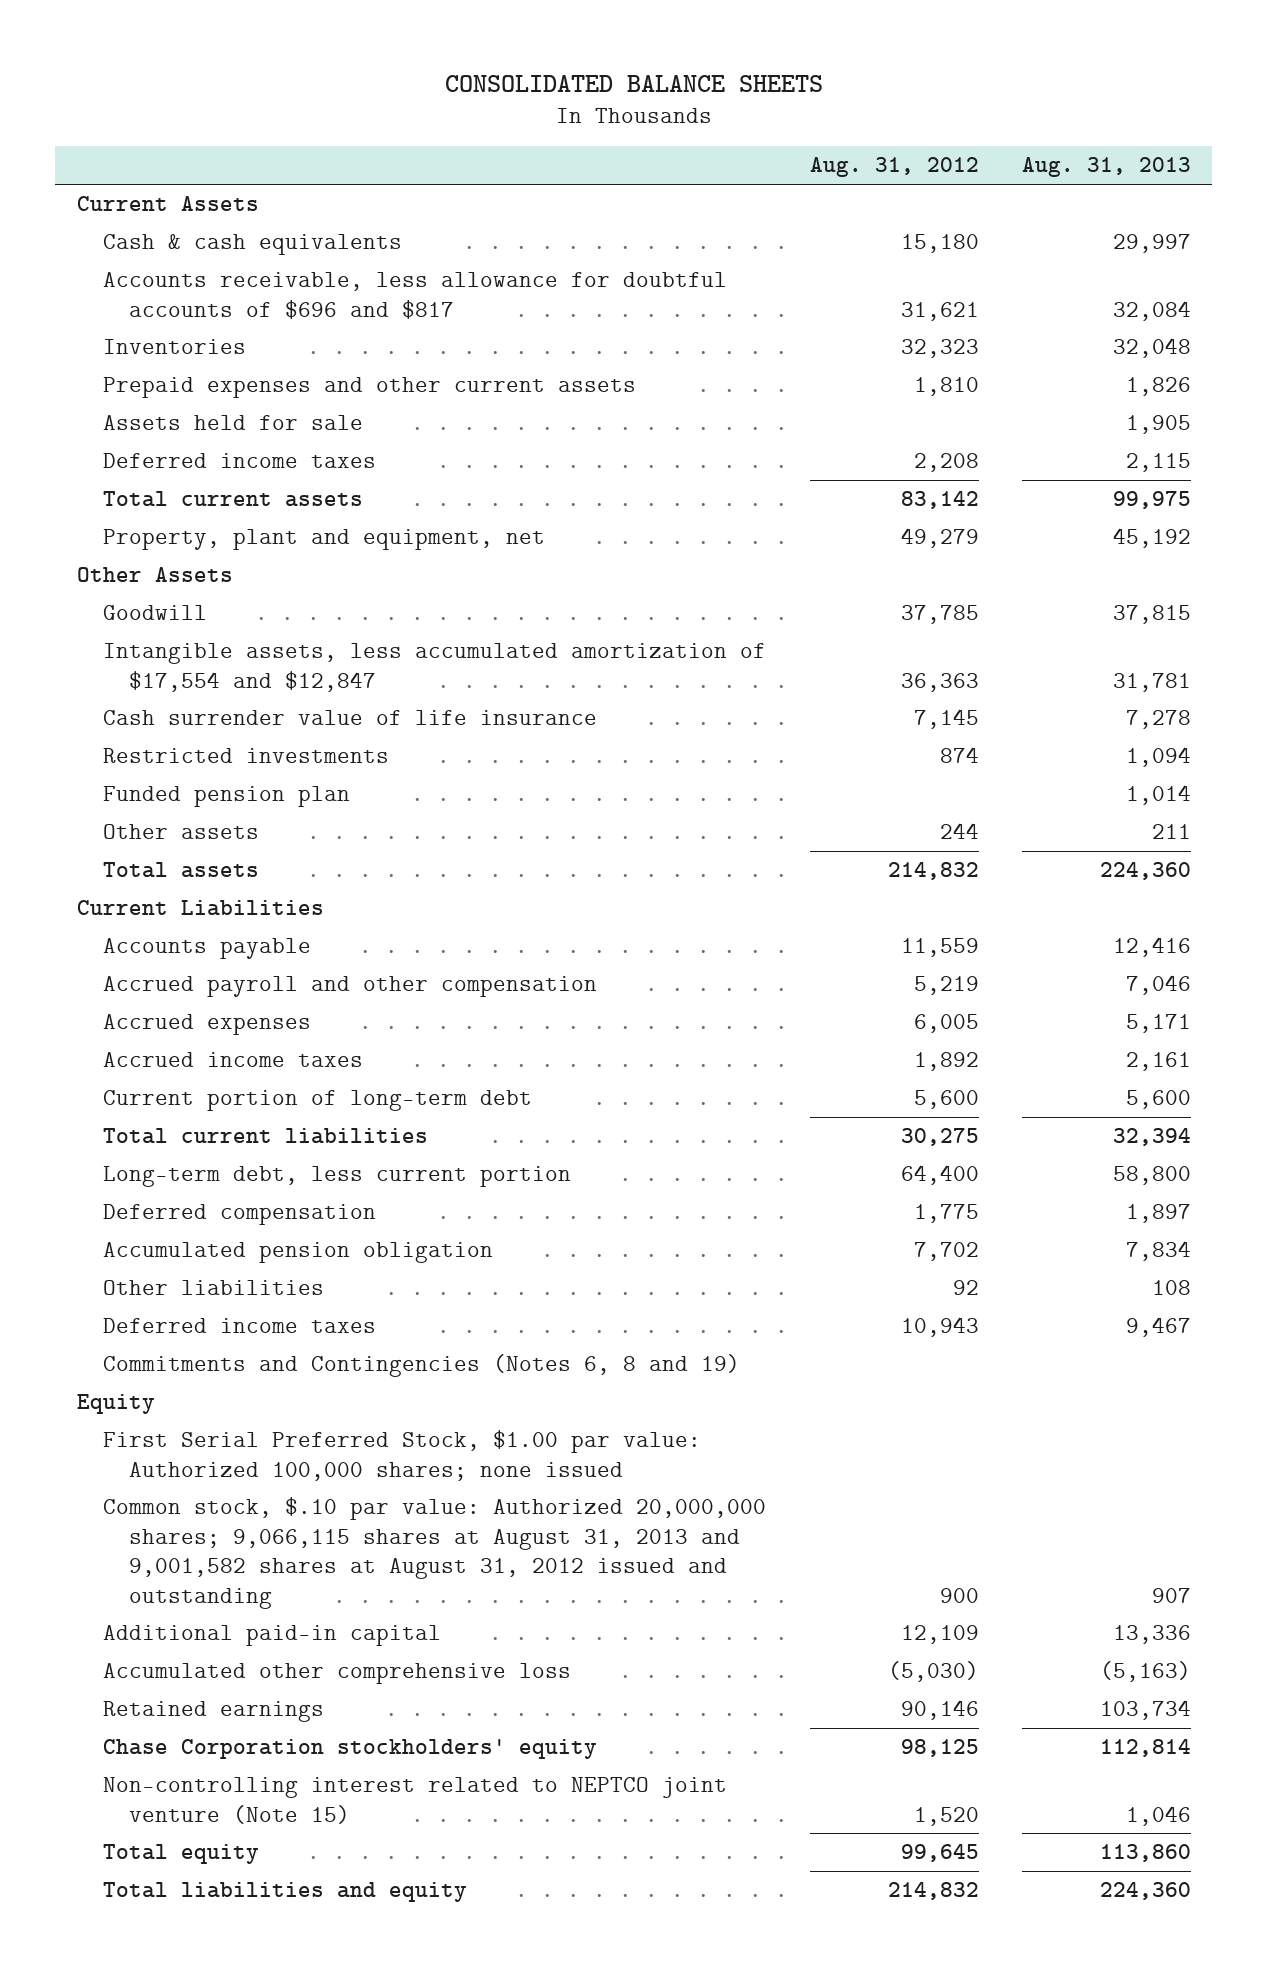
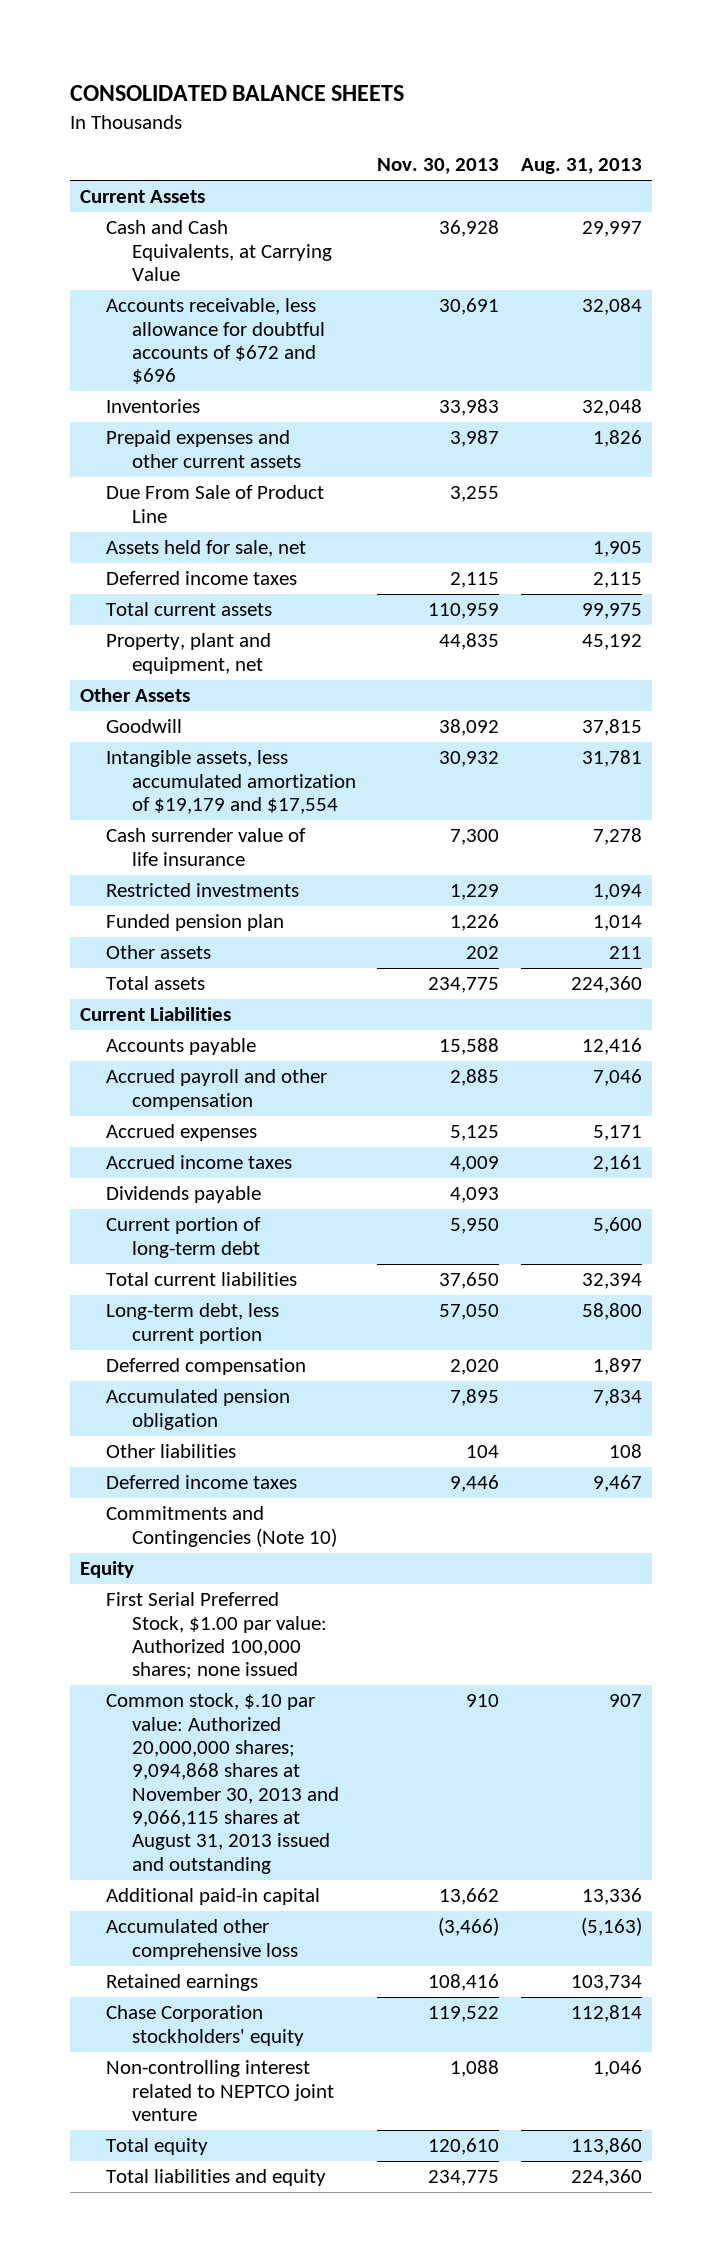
- | Aug. 31, 2012 | Aug. 31, 2013
+ | Nov. 30, 2013 | Aug. 31, 2013
- Cash & cash equivalents | 15,180 | 29,997
- Accounts receivable, less allowance for doubtful accounts of $696 and $817 | 31,621 | 32,084
+ Cash and Cash Equivalents, at Carrying Value | 36,928 | 29,997
+ Accounts receivable, less allowance for doubtful accounts of $672 and $696 | 30,691 | 32,084
- Assets held for sale | | 1,905
+ Due From Sale of Product Line | 3,255 |
+ Assets held for sale, net | | 1,905
- Intangible assets, less accumulated amortization of $17,554 and $12,847 | 36,363 | 31,781
+ Intangible assets, less accumulated amortization of $19,179 and $17,554 | 30,932 | 31,781
+ Dividends payable | 4,093 |
- Commitments and Contingencies (Notes 6, 8 and 19)
+ Commitments and Contingencies (Note 10)
- Common stock, $.10 par value: Authorized 20,000,000 shares; 9,066,115 shares at August 31, 2013 and 9,001,582 shares at August 31, 2012 issued and outstanding | 900 | 907
+ Common stock, $.10 par value: Authorized 20,000,000 shares; 9,094,868 shares at November 30, 2013 and 9,066,115 shares at August 31, 2013 issued and outstanding | 910 | 907
- Non-controlling interest related to NEPTCO joint venture (Note 15) | 1,520 | 1,046
+ Non-controlling interest related to NEPTCO joint venture | 1,088 | 1,046

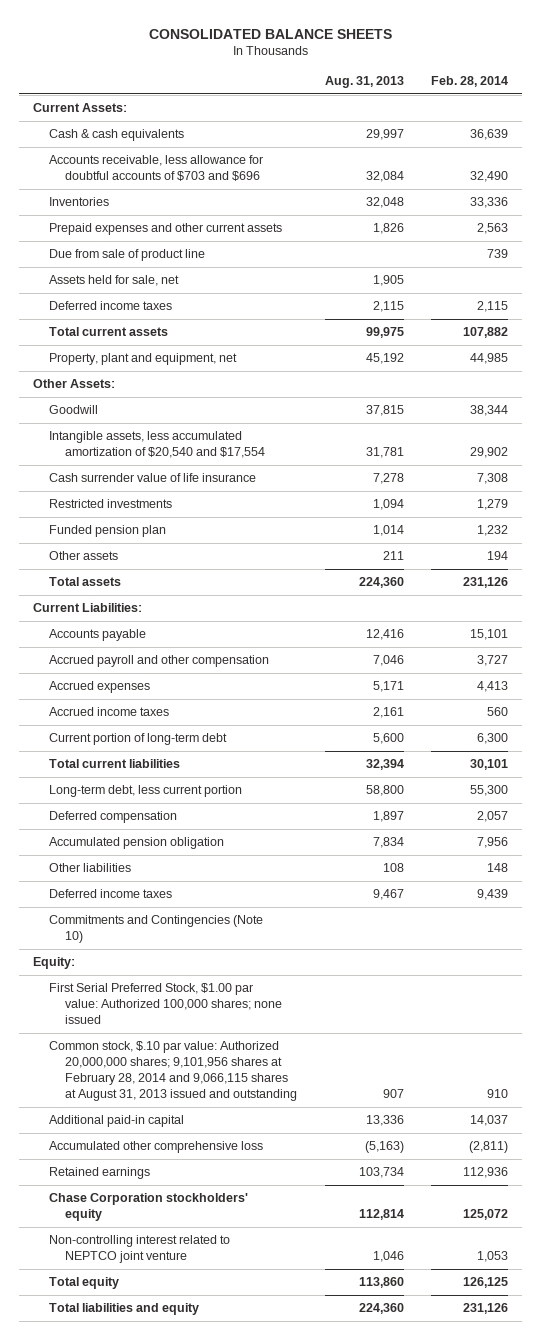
- | Nov. 30, 2013 | Aug. 31, 2013
+ | Aug. 31, 2013 | Feb. 28, 2014
- Current Assets
- Cash and Cash Equivalents, at Carrying Value | 36,928 | 29,997
- Accounts receivable, less allowance for doubtful accounts of $672 and $696 | 30,691 | 32,084
+ Current Assets:
+ Cash & cash equivalents | 29,997 | 36,639
+ Accounts receivable, less allowance for doubtful accounts of $703 and $696 | 32,084 | 32,490
- Due From Sale of Product Line | 3,255 |
+ Due from sale of product line | | 739
- Other Assets
+ Other Assets:
- Intangible assets, less accumulated amortization of $19,179 and $17,554 | 30,932 | 31,781
+ Intangible assets, less accumulated amortization of $20,540 and $17,554 | 31,781 | 29,902
- Current Liabilities
+ Current Liabilities:
- Dividends payable | 4,093 |
- Equity
+ Equity:
- Common stock, $.10 par value: Authorized 20,000,000 shares; 9,094,868 shares at November 30, 2013 and 9,066,115 shares at August 31, 2013 issued and outstanding | 910 | 907
+ Common stock, $.10 par value: Authorized 20,000,000 shares; 9,101,956 shares at February 28, 2014 and 9,066,115 shares at August 31, 2013 issued and outstanding | 907 | 910

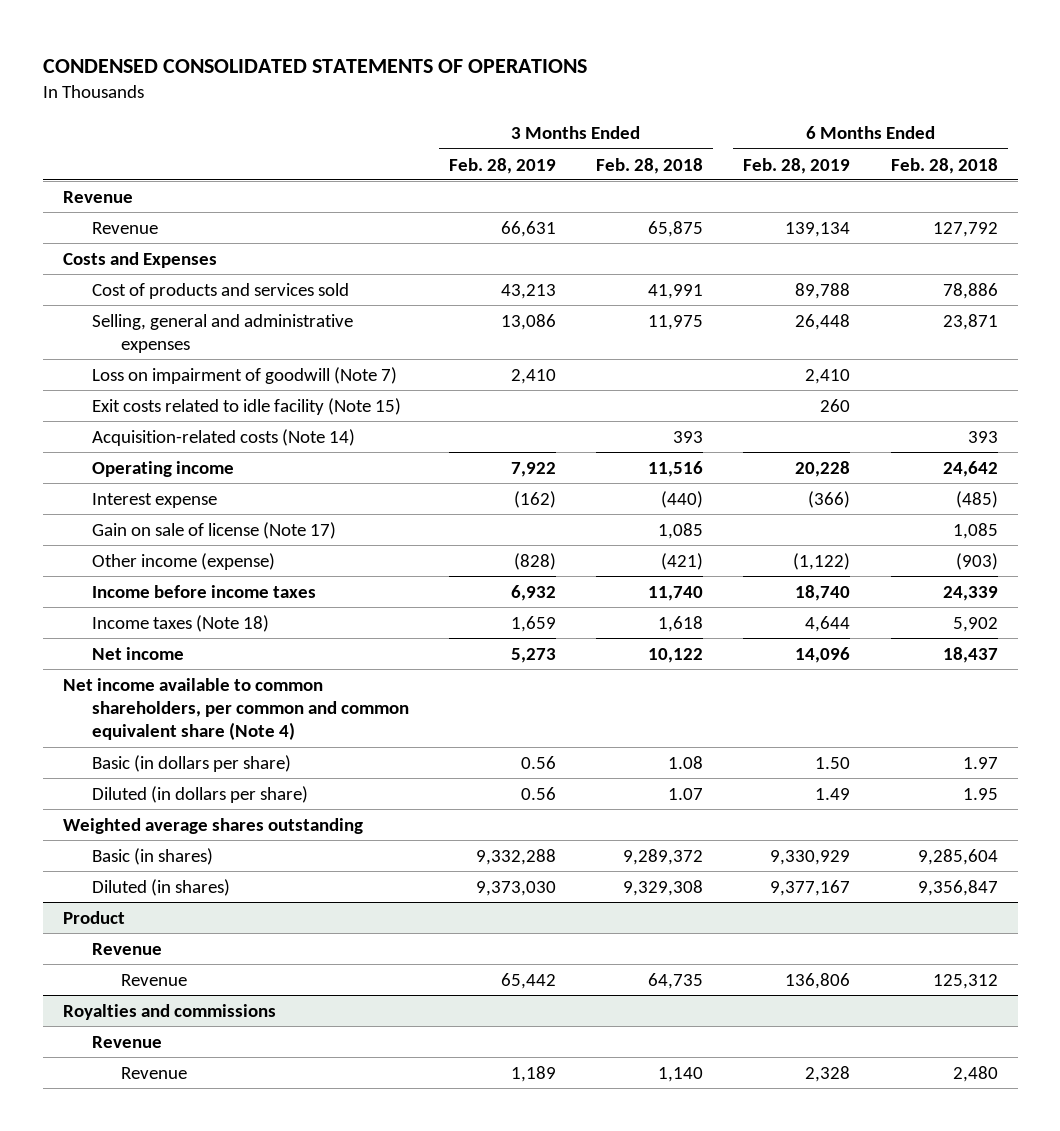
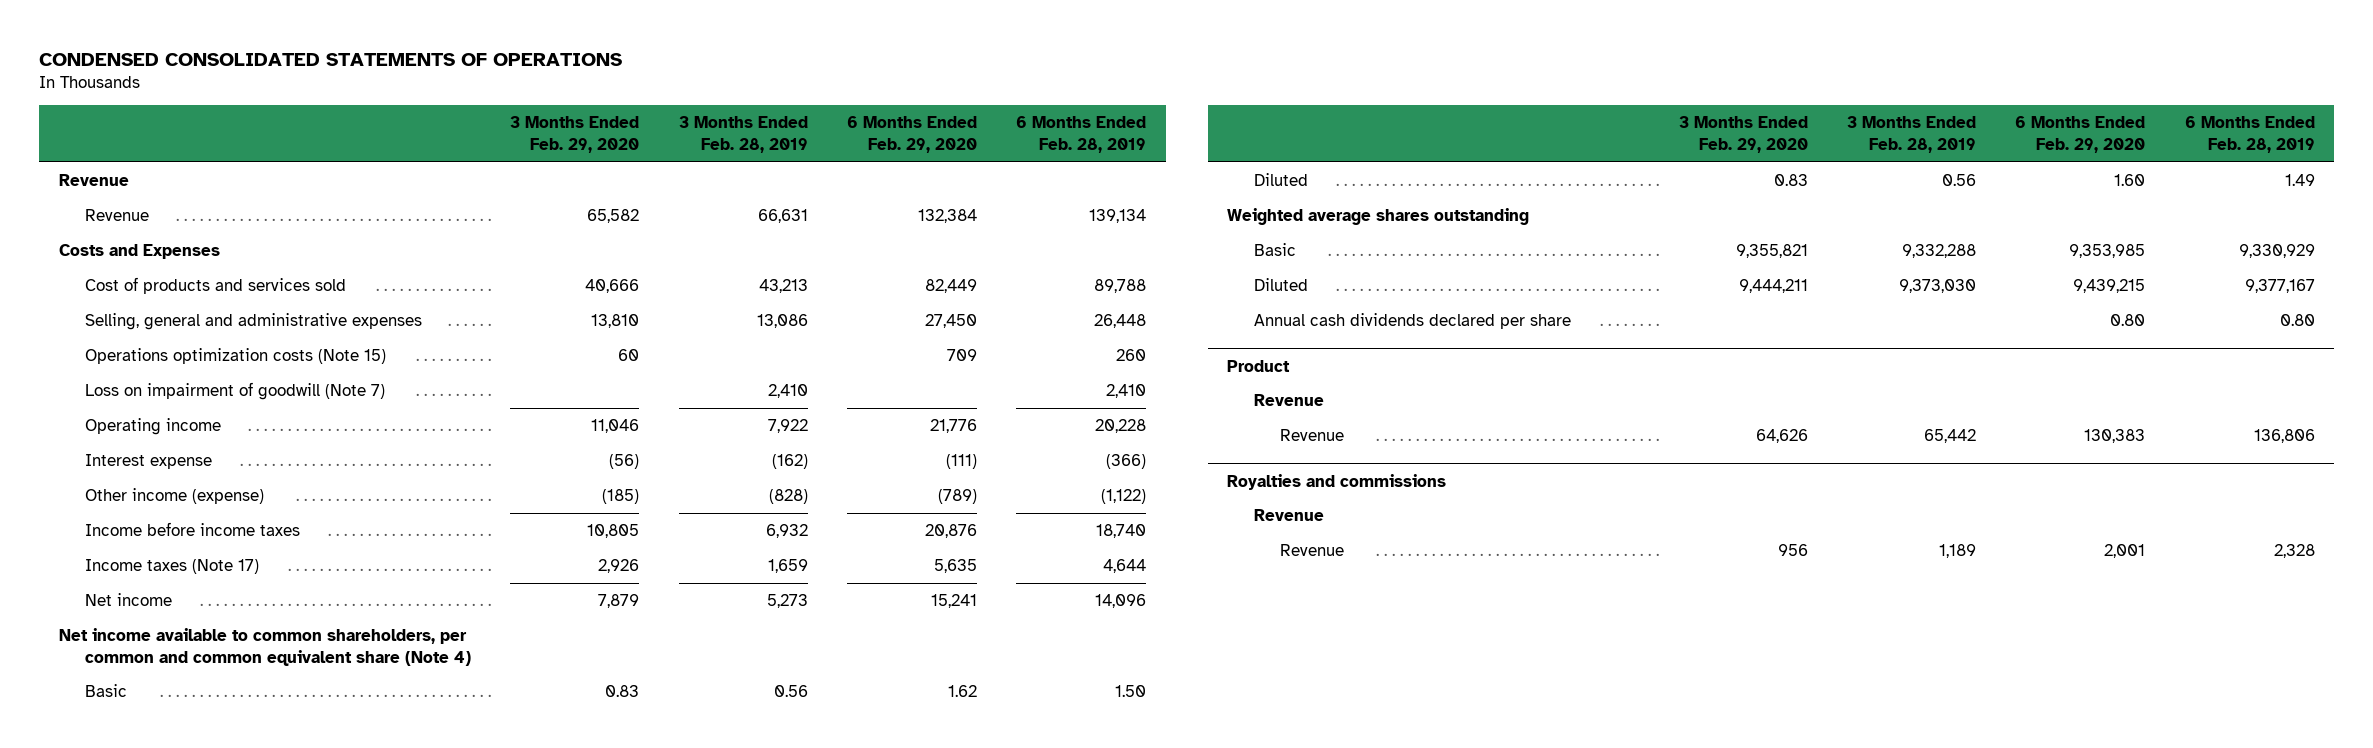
- | 3 Months Ended Feb. 28, 2019 | 3 Months Ended Feb. 28, 2018 | 6 Months Ended Feb. 28, 2019 | 6 Months Ended Feb. 28, 2018
+ | 3 Months Ended Feb. 29, 2020 | 3 Months Ended Feb. 28, 2019 | 6 Months Ended Feb. 29, 2020 | 6 Months Ended Feb. 28, 2019
+ Operations optimization costs (Note 15) | 60 | | 709 | 260
- Exit costs related to idle facility (Note 15) | | | 260 |
- Acquisition-related costs (Note 14) | | 393 | | 393
- Gain on sale of license (Note 17) | | 1,085 | | 1,085
- Income taxes (Note 18) | 1,659 | 1,618 | 4,644 | 5,902
+ Income taxes (Note 17) | 2,926 | 1,659 | 5,635 | 4,644
- Basic (in dollars per share) | 0.56 | 1.08 | 1.50 | 1.97
- Diluted (in dollars per share) | 0.56 | 1.07 | 1.49 | 1.95
+ Basic | 0.83 | 0.56 | 1.62 | 1.50
+ Diluted | 0.83 | 0.56 | 1.60 | 1.49
- Basic (in shares) | 9,332,288 | 9,289,372 | 9,330,929 | 9,285,604
- Diluted (in shares) | 9,373,030 | 9,329,308 | 9,377,167 | 9,356,847
+ Basic | 9,355,821 | 9,332,288 | 9,353,985 | 9,330,929
+ Diluted | 9,444,211 | 9,373,030 | 9,439,215 | 9,377,167
+ Annual cash dividends declared per share | | | 0.80 | 0.80

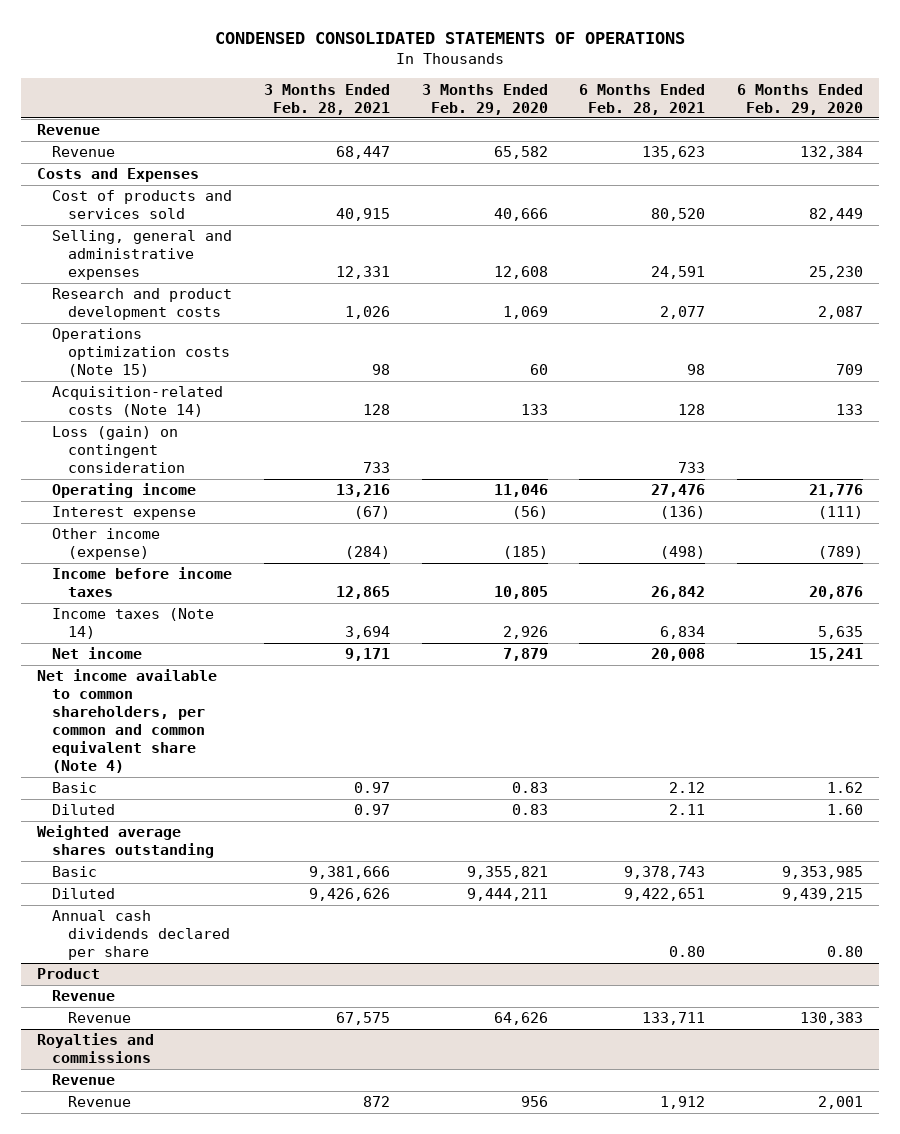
- | 3 Months Ended Feb. 29, 2020 | 3 Months Ended Feb. 28, 2019 | 6 Months Ended Feb. 29, 2020 | 6 Months Ended Feb. 28, 2019
+ | 3 Months Ended Feb. 28, 2021 | 3 Months Ended Feb. 29, 2020 | 6 Months Ended Feb. 28, 2021 | 6 Months Ended Feb. 29, 2020
- Selling, general and administrative expenses | 13,810 | 13,086 | 27,450 | 26,448
+ Selling, general and administrative expenses | 12,331 | 12,608 | 24,591 | 25,230
+ Research and product development costs | 1,026 | 1,069 | 2,077 | 2,087
- Loss on impairment of goodwill (Note 7) | | 2,410 | | 2,410
+ Acquisition-related costs (Note 14) | 128 | 133 | 128 | 133
+ Loss (gain) on contingent consideration | 733 | | 733 |
- Income taxes (Note 17) | 2,926 | 1,659 | 5,635 | 4,644
+ Income taxes (Note 14) | 3,694 | 2,926 | 6,834 | 5,635

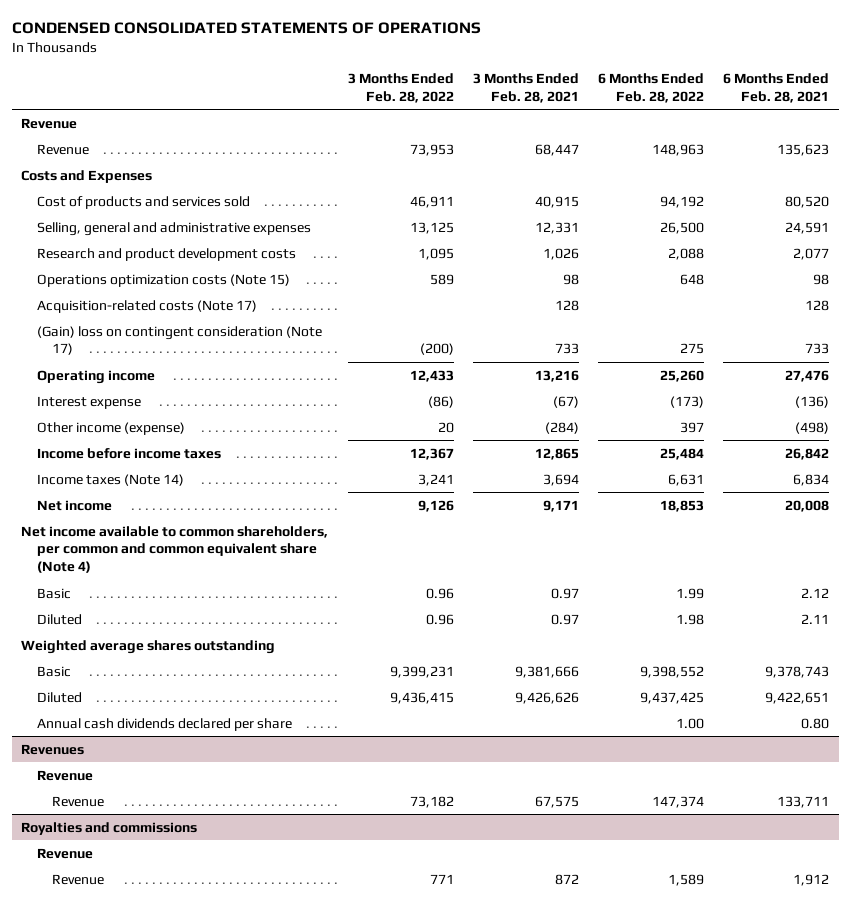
- | 3 Months Ended Feb. 28, 2021 | 3 Months Ended Feb. 29, 2020 | 6 Months Ended Feb. 28, 2021 | 6 Months Ended Feb. 29, 2020
+ | 3 Months Ended Feb. 28, 2022 | 3 Months Ended Feb. 28, 2021 | 6 Months Ended Feb. 28, 2022 | 6 Months Ended Feb. 28, 2021
- Acquisition-related costs (Note 14) | 128 | 133 | 128 | 133
- Loss (gain) on contingent consideration | 733 | | 733 |
+ Acquisition-related costs (Note 17) | | 128 | | 128
+ (Gain) loss on contingent consideration (Note 17) | (200) | 733 | 275 | 733
- Product
+ Revenues

